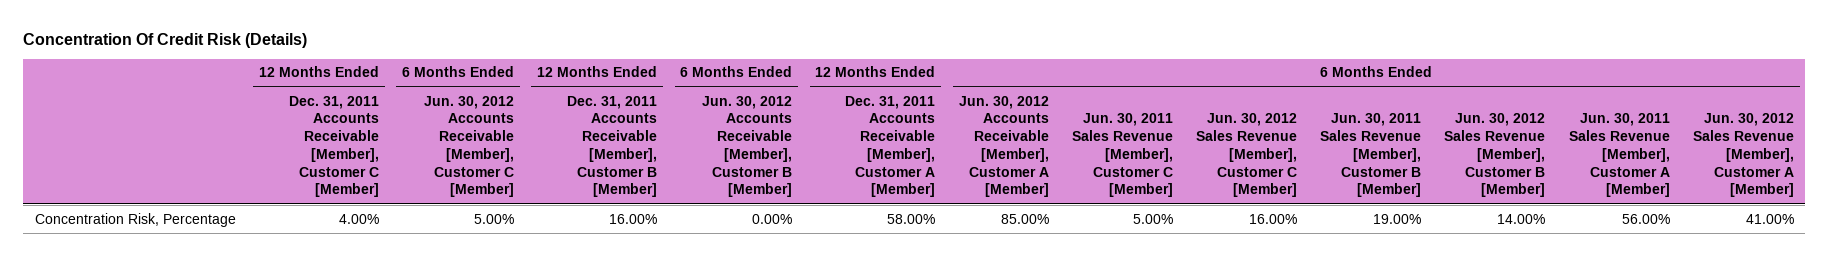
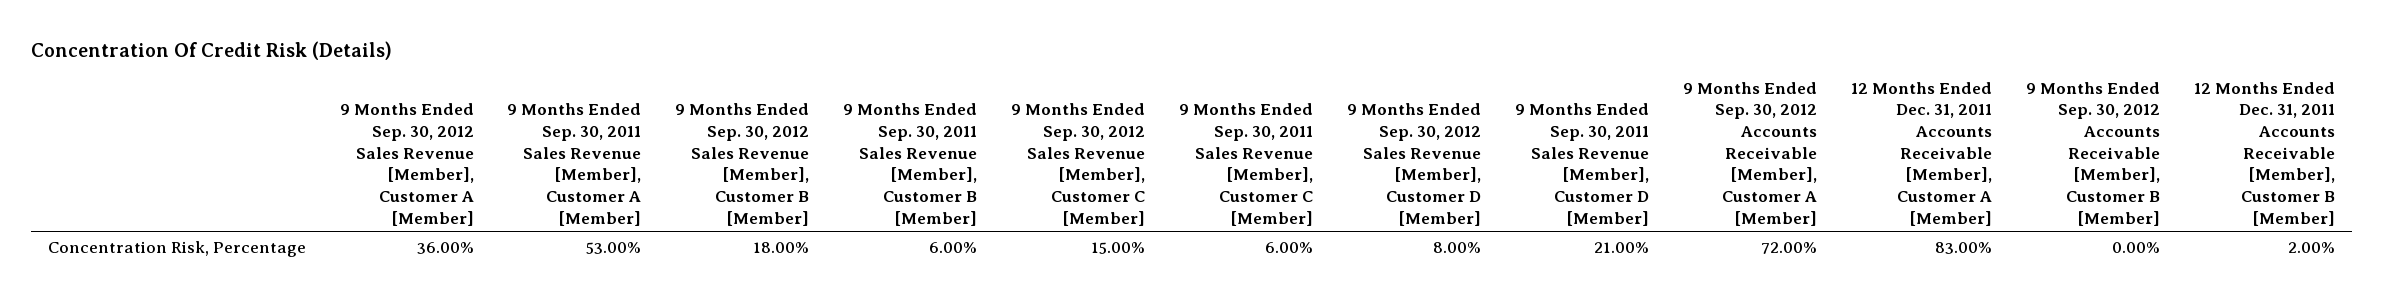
- | 12 Months Ended Dec. 31, 2011 Accounts Receivable [Member], Customer C [Member] | 6 Months Ended Jun. 30, 2012 Accounts Receivable [Member], Customer C [Member] | 12 Months Ended Dec. 31, 2011 Accounts Receivable [Member], Customer B [Member] | 6 Months Ended Jun. 30, 2012 Accounts Receivable [Member], Customer B [Member] | 12 Months Ended Dec. 31, 2011 Accounts Receivable [Member], Customer A [Member] | 6 Months Ended Jun. 30, 2012 Accounts Receivable [Member], Customer A [Member] | 6 Months Ended Jun. 30, 2011 Sales Revenue [Member], Customer C [Member] | 6 Months Ended Jun. 30, 2012 Sales Revenue [Member], Customer C [Member] | 6 Months Ended Jun. 30, 2011 Sales Revenue [Member], Customer B [Member] | 6 Months Ended Jun. 30, 2012 Sales Revenue [Member], Customer B [Member] | 6 Months Ended Jun. 30, 2011 Sales Revenue [Member], Customer A [Member] | 6 Months Ended Jun. 30, 2012 Sales Revenue [Member], Customer A [Member]
+ | 9 Months Ended Sep. 30, 2012 Sales Revenue [Member], Customer A [Member] | 9 Months Ended Sep. 30, 2011 Sales Revenue [Member], Customer A [Member] | 9 Months Ended Sep. 30, 2012 Sales Revenue [Member], Customer B [Member] | 9 Months Ended Sep. 30, 2011 Sales Revenue [Member], Customer B [Member] | 9 Months Ended Sep. 30, 2012 Sales Revenue [Member], Customer C [Member] | 9 Months Ended Sep. 30, 2011 Sales Revenue [Member], Customer C [Member] | 9 Months Ended Sep. 30, 2012 Sales Revenue [Member], Customer D [Member] | 9 Months Ended Sep. 30, 2011 Sales Revenue [Member], Customer D [Member] | 9 Months Ended Sep. 30, 2012 Accounts Receivable [Member], Customer A [Member] | 12 Months Ended Dec. 31, 2011 Accounts Receivable [Member], Customer A [Member] | 9 Months Ended Sep. 30, 2012 Accounts Receivable [Member], Customer B [Member] | 12 Months Ended Dec. 31, 2011 Accounts Receivable [Member], Customer B [Member]
- Concentration Risk, Percentage | 4.00% | 5.00% | 16.00% | 0.00% | 58.00% | 85.00% | 5.00% | 16.00% | 19.00% | 14.00% | 56.00% | 41.00%
+ Concentration Risk, Percentage | 36.00% | 53.00% | 18.00% | 6.00% | 15.00% | 6.00% | 8.00% | 21.00% | 72.00% | 83.00% | 0.00% | 2.00%

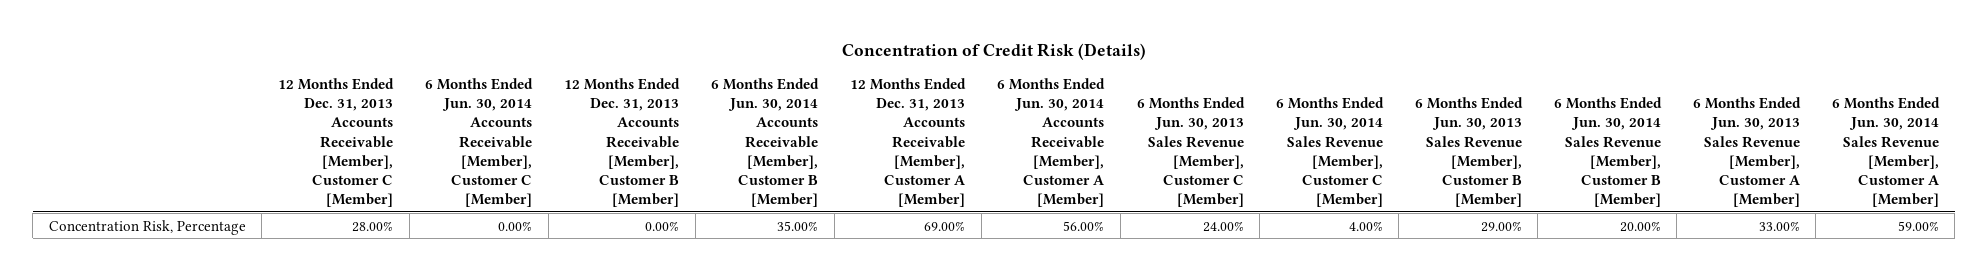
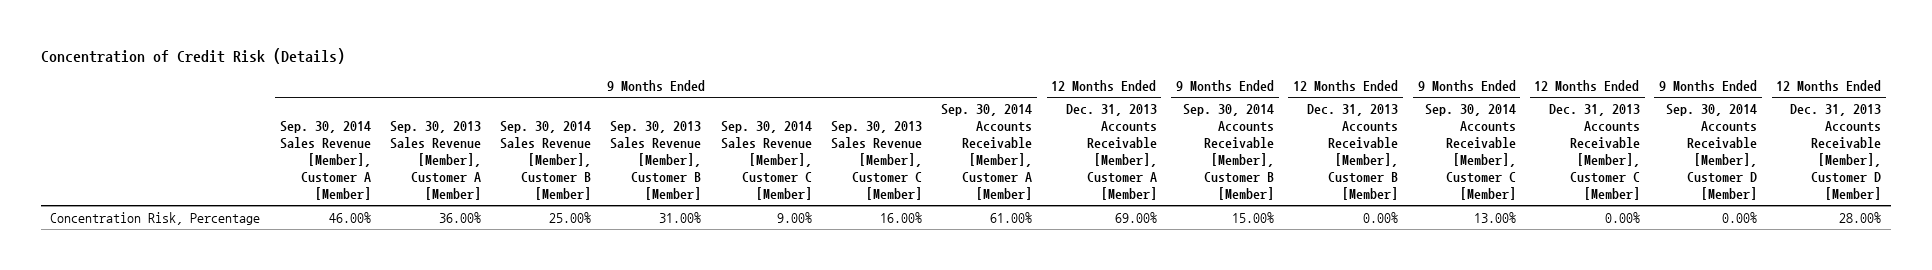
- | 12 Months Ended Dec. 31, 2013 Accounts Receivable [Member], Customer C [Member] | 6 Months Ended Jun. 30, 2014 Accounts Receivable [Member], Customer C [Member] | 12 Months Ended Dec. 31, 2013 Accounts Receivable [Member], Customer B [Member] | 6 Months Ended Jun. 30, 2014 Accounts Receivable [Member], Customer B [Member] | 12 Months Ended Dec. 31, 2013 Accounts Receivable [Member], Customer A [Member] | 6 Months Ended Jun. 30, 2014 Accounts Receivable [Member], Customer A [Member] | 6 Months Ended Jun. 30, 2013 Sales Revenue [Member], Customer C [Member] | 6 Months Ended Jun. 30, 2014 Sales Revenue [Member], Customer C [Member] | 6 Months Ended Jun. 30, 2013 Sales Revenue [Member], Customer B [Member] | 6 Months Ended Jun. 30, 2014 Sales Revenue [Member], Customer B [Member] | 6 Months Ended Jun. 30, 2013 Sales Revenue [Member], Customer A [Member] | 6 Months Ended Jun. 30, 2014 Sales Revenue [Member], Customer A [Member]
+ | 9 Months Ended Sep. 30, 2014 Sales Revenue [Member], Customer A [Member] | 9 Months Ended Sep. 30, 2013 Sales Revenue [Member], Customer A [Member] | 9 Months Ended Sep. 30, 2014 Sales Revenue [Member], Customer B [Member] | 9 Months Ended Sep. 30, 2013 Sales Revenue [Member], Customer B [Member] | 9 Months Ended Sep. 30, 2014 Sales Revenue [Member], Customer C [Member] | 9 Months Ended Sep. 30, 2013 Sales Revenue [Member], Customer C [Member] | 9 Months Ended Sep. 30, 2014 Accounts Receivable [Member], Customer A [Member] | 12 Months Ended Dec. 31, 2013 Accounts Receivable [Member], Customer A [Member] | 9 Months Ended Sep. 30, 2014 Accounts Receivable [Member], Customer B [Member] | 12 Months Ended Dec. 31, 2013 Accounts Receivable [Member], Customer B [Member] | 9 Months Ended Sep. 30, 2014 Accounts Receivable [Member], Customer C [Member] | 12 Months Ended Dec. 31, 2013 Accounts Receivable [Member], Customer C [Member] | 9 Months Ended Sep. 30, 2014 Accounts Receivable [Member], Customer D [Member] | 12 Months Ended Dec. 31, 2013 Accounts Receivable [Member], Customer D [Member]
- Concentration Risk, Percentage | 28.00% | 0.00% | 0.00% | 35.00% | 69.00% | 56.00% | 24.00% | 4.00% | 29.00% | 20.00% | 33.00% | 59.00%
+ Concentration Risk, Percentage | 46.00% | 36.00% | 25.00% | 31.00% | 9.00% | 16.00% | 61.00% | 69.00% | 15.00% | 0.00% | 13.00% | 0.00% | 0.00% | 28.00%

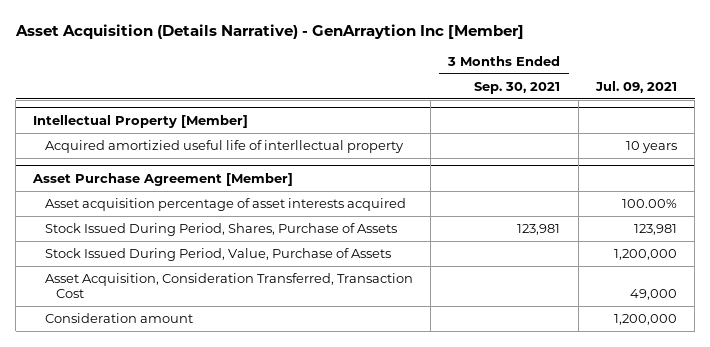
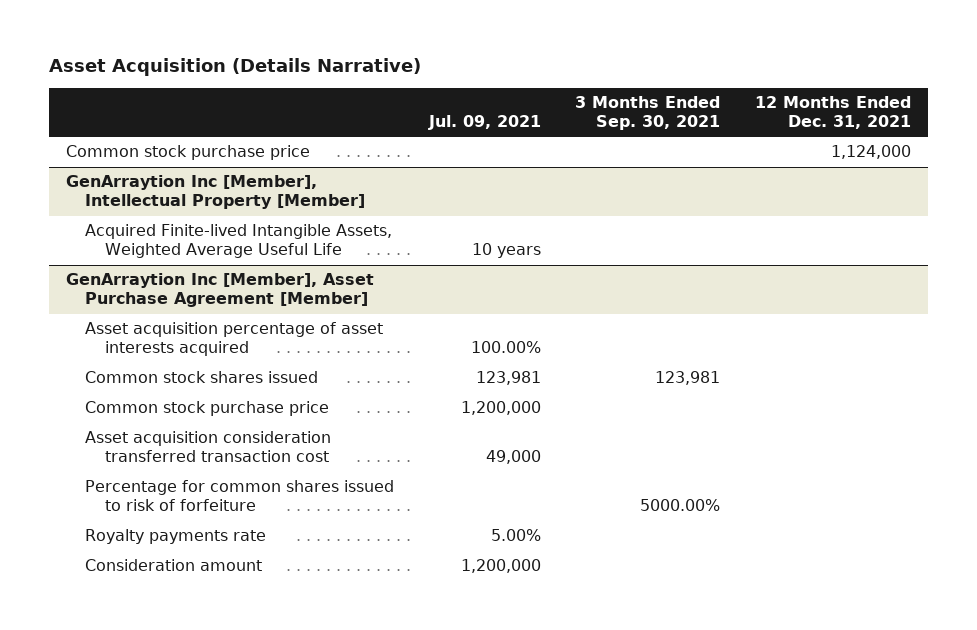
- Asset Acquisition (Details Narrative) - GenArraytion Inc [Member]
+ Asset Acquisition (Details Narrative)
- | 3 Months Ended Sep. 30, 2021 | Jul. 09, 2021
+ | Jul. 09, 2021 | 3 Months Ended Sep. 30, 2021 | 12 Months Ended Dec. 31, 2021
- Intellectual Property [Member]
- Acquired amortizied useful life of interllectual property | | 10 years
- Asset Purchase Agreement [Member]
+ Common stock purchase price | | | 1,124,000
+ GenArraytion Inc [Member], Intellectual Property [Member]
+ Acquired Finite-lived Intangible Assets, Weighted Average Useful Life | 10 years | |
+ GenArraytion Inc [Member], Asset Purchase Agreement [Member]
- Stock Issued During Period, Shares, Purchase of Assets | 123,981 | 123,981
- Stock Issued During Period, Value, Purchase of Assets | | 1,200,000
- Asset Acquisition, Consideration Transferred, Transaction Cost | | 49,000
+ Common stock shares issued | 123,981 | 123,981 |
+ Common stock purchase price | 1,200,000 | |
+ Asset acquisition consideration transferred transaction cost | 49,000 | |
+ Percentage for common shares issued to risk of forfeiture | | 5000.00% |
+ Royalty payments rate | 5.00% | |

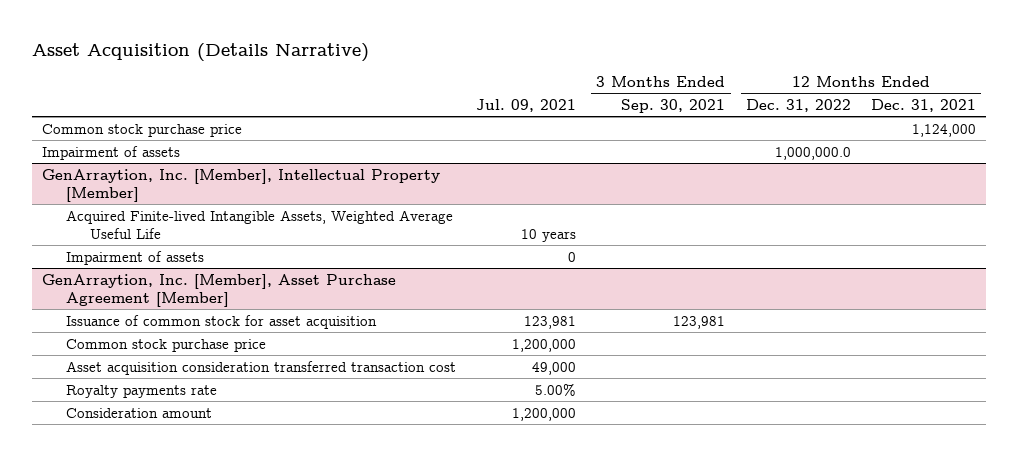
- | Jul. 09, 2021 | 3 Months Ended Sep. 30, 2021 | 12 Months Ended Dec. 31, 2021
+ | Jul. 09, 2021 | 3 Months Ended Sep. 30, 2021 | 12 Months Ended Dec. 31, 2022 | 12 Months Ended Dec. 31, 2021
- GenArraytion Inc [Member], Intellectual Property [Member]
+ Impairment of assets | | | 1,000,000.0 |
+ GenArraytion, Inc. [Member], Intellectual Property [Member]
- GenArraytion Inc [Member], Asset Purchase Agreement [Member]
- Asset acquisition percentage of asset interests acquired | 100.00% | |
- Common stock shares issued | 123,981 | 123,981 |
+ Impairment of assets | 0 | | |
+ GenArraytion, Inc. [Member], Asset Purchase Agreement [Member]
+ Issuance of common stock for asset acquisition | 123,981 | 123,981 | |
- Percentage for common shares issued to risk of forfeiture | | 5000.00% |

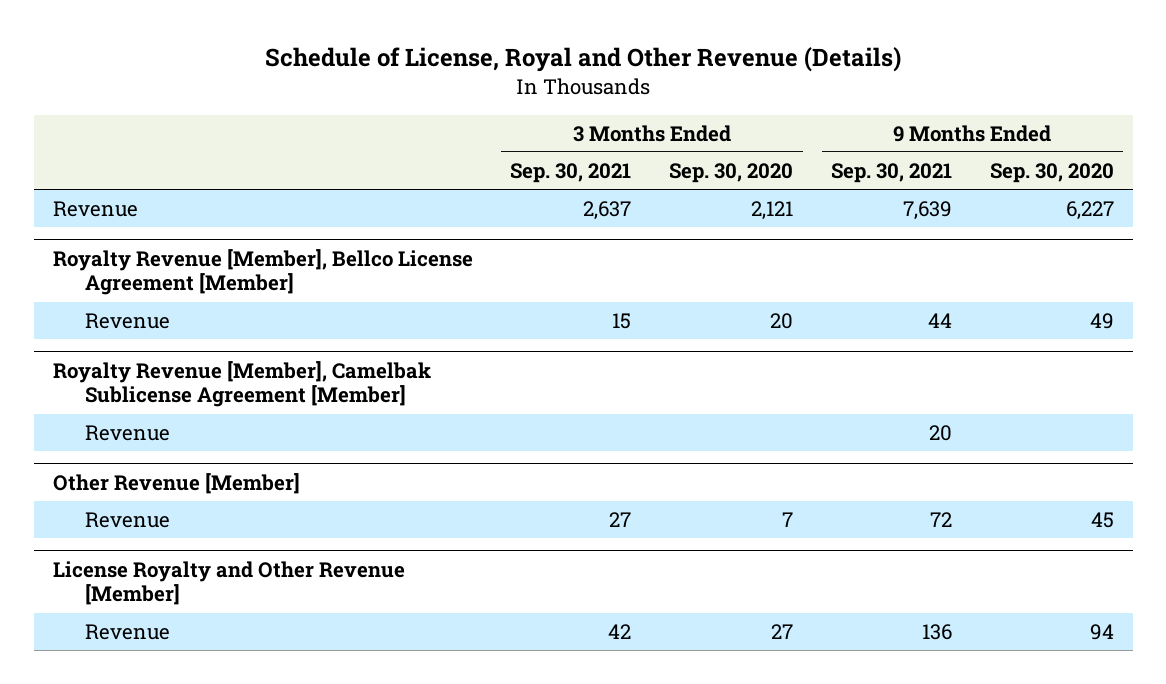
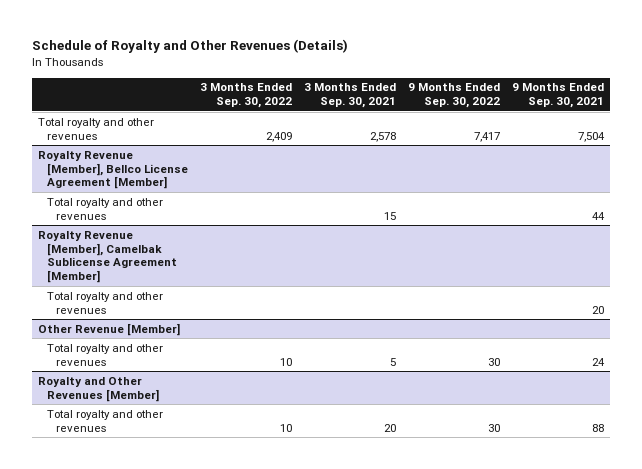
- Schedule of License, Royal and Other Revenue (Details)
+ Schedule of Royalty and Other Revenues (Details)
- | 3 Months Ended Sep. 30, 2021 | 3 Months Ended Sep. 30, 2020 | 9 Months Ended Sep. 30, 2021 | 9 Months Ended Sep. 30, 2020
+ | 3 Months Ended Sep. 30, 2022 | 3 Months Ended Sep. 30, 2021 | 9 Months Ended Sep. 30, 2022 | 9 Months Ended Sep. 30, 2021
- Revenue | 2,637 | 2,121 | 7,639 | 6,227
+ Total royalty and other revenues | 2,409 | 2,578 | 7,417 | 7,504
@ Royalty Revenue [Member], Bellco License Agreement [Member]
- Revenue | 15 | 20 | 44 | 49
+ Total royalty and other revenues | | 15 | | 44
@ Royalty Revenue [Member], Camelbak Sublicense Agreement [Member]
- Revenue | | | 20 |
+ Total royalty and other revenues | | | | 20
@ Other Revenue [Member]
- Revenue | 27 | 7 | 72 | 45
- License Royalty and Other Revenue [Member]
- Revenue | 42 | 27 | 136 | 94
@ Other Revenue [Member]
+ Total royalty and other revenues | 10 | 5 | 30 | 24
+ Royalty and Other Revenues [Member]
+ Total royalty and other revenues | 10 | 20 | 30 | 88

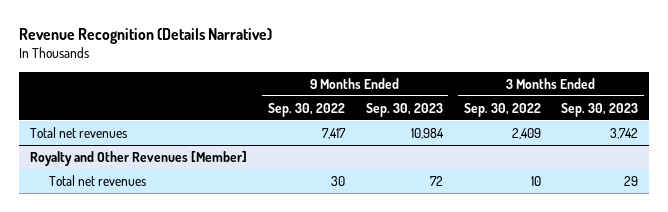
- Schedule of Royalty and Other Revenues (Details)
+ Revenue Recognition (Details Narrative)
- | 3 Months Ended Sep. 30, 2022 | 3 Months Ended Sep. 30, 2021 | 9 Months Ended Sep. 30, 2022 | 9 Months Ended Sep. 30, 2021
+ | 9 Months Ended Sep. 30, 2022 | 9 Months Ended Sep. 30, 2023 | 3 Months Ended Sep. 30, 2022 | 3 Months Ended Sep. 30, 2023
- Total royalty and other revenues | 2,409 | 2,578 | 7,417 | 7,504
- Royalty Revenue [Member], Bellco License Agreement [Member]
- Total royalty and other revenues | | 15 | | 44
- Royalty Revenue [Member], Camelbak Sublicense Agreement [Member]
- Total royalty and other revenues | | | | 20
- Other Revenue [Member]
- Total royalty and other revenues | 10 | 5 | 30 | 24
+ Total net revenues | 7,417 | 10,984 | 2,409 | 3,742
@ Royalty and Other Revenues [Member]
- Total royalty and other revenues | 10 | 20 | 30 | 88
+ Total net revenues | 30 | 72 | 10 | 29

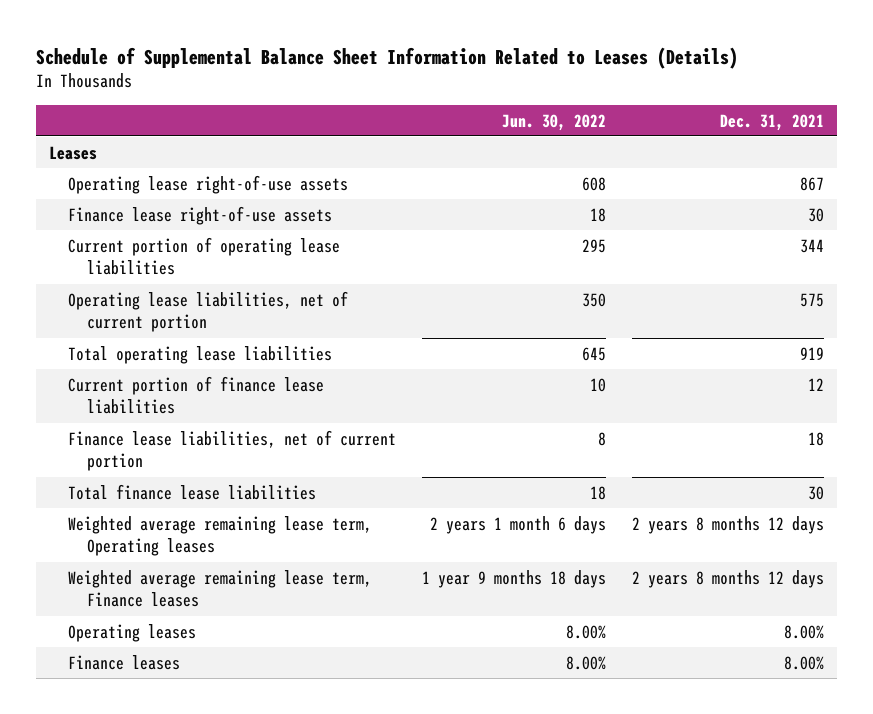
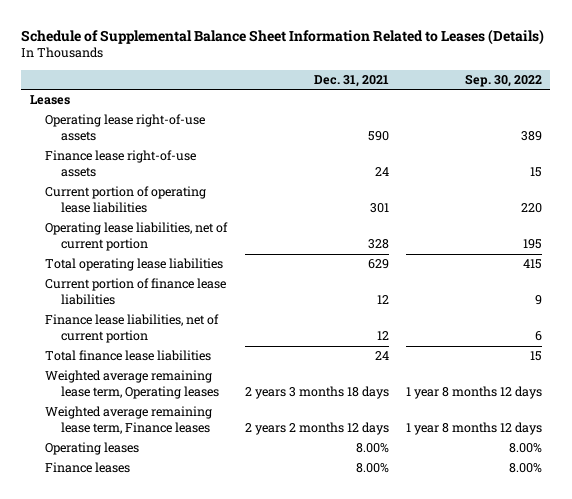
- | Jun. 30, 2022 | Dec. 31, 2021
+ | Dec. 31, 2021 | Sep. 30, 2022
- Operating lease right-of-use assets | 608 | 867
- Finance lease right-of-use assets | 18 | 30
- Current portion of operating lease liabilities | 295 | 344
- Operating lease liabilities, net of current portion | 350 | 575
- Total operating lease liabilities | 645 | 919
+ Operating lease right-of-use assets | 590 | 389
+ Finance lease right-of-use assets | 24 | 15
+ Current portion of operating lease liabilities | 301 | 220
+ Operating lease liabilities, net of current portion | 328 | 195
+ Total operating lease liabilities | 629 | 415
- Finance lease liabilities, net of current portion | 8 | 18
- Total finance lease liabilities | 18 | 30
- Weighted average remaining lease term, Operating leases | 2 years 1 month 6 days | 2 years 8 months 12 days
- Weighted average remaining lease term, Finance leases | 1 year 9 months 18 days | 2 years 8 months 12 days
+ Finance lease liabilities, net of current portion | 12 | 6
+ Total finance lease liabilities | 24 | 15
+ Weighted average remaining lease term, Operating leases | 2 years 3 months 18 days | 1 year 8 months 12 days
+ Weighted average remaining lease term, Finance leases | 2 years 2 months 12 days | 1 year 8 months 12 days

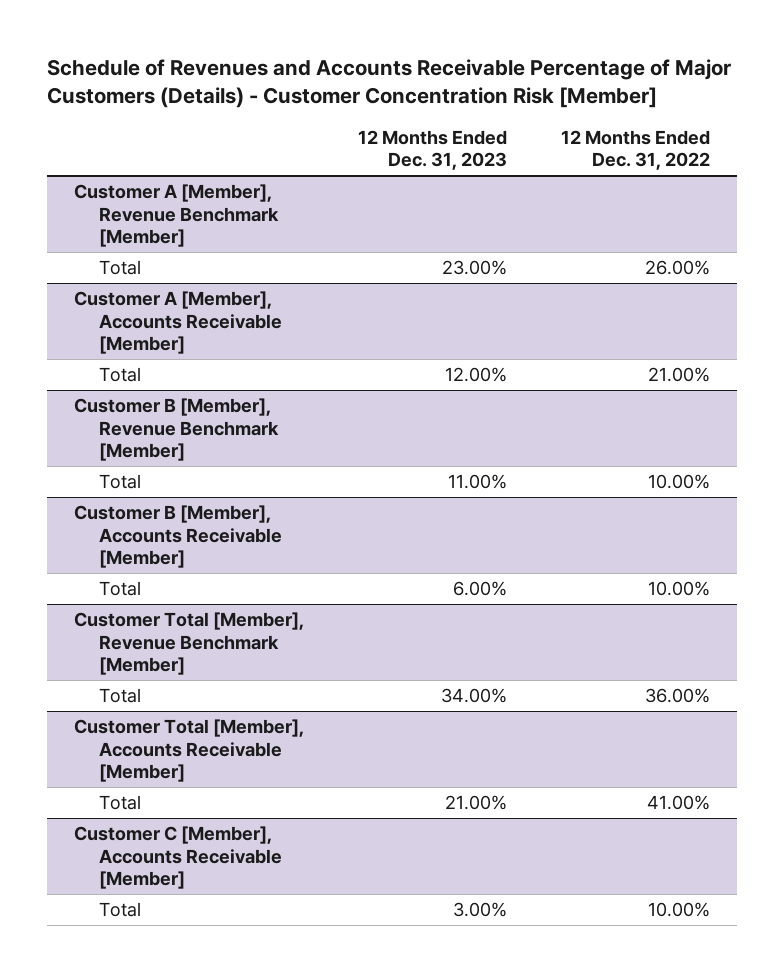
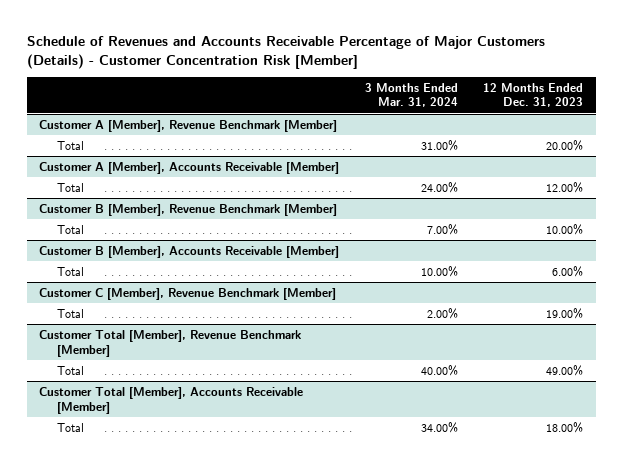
- | 12 Months Ended Dec. 31, 2023 | 12 Months Ended Dec. 31, 2022
+ | 3 Months Ended Mar. 31, 2024 | 12 Months Ended Dec. 31, 2023
@ Customer A [Member], Revenue Benchmark [Member]
- Total | 23.00% | 26.00%
+ Total | 31.00% | 20.00%
@ Customer B [Member], Revenue Benchmark [Member]
- Total | 11.00% | 10.00%
+ Total | 7.00% | 10.00%
+ Customer C [Member], Revenue Benchmark [Member]
+ Total | 2.00% | 19.00%
@ Customer Total [Member], Revenue Benchmark [Member]
- Total | 34.00% | 36.00%
+ Total | 40.00% | 49.00%
@ Customer Total [Member], Accounts Receivable [Member]
- Total | 21.00% | 41.00%
- Customer C [Member], Accounts Receivable [Member]
- Total | 3.00% | 10.00%
@ Customer Total [Member], Accounts Receivable [Member]
+ Total | 34.00% | 18.00%

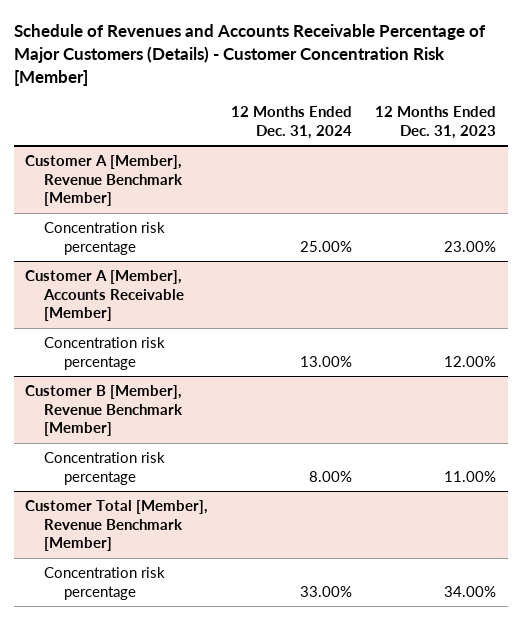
- | 3 Months Ended Mar. 31, 2024 | 12 Months Ended Dec. 31, 2023
+ | 12 Months Ended Dec. 31, 2024 | 12 Months Ended Dec. 31, 2023
@ Customer A [Member], Revenue Benchmark [Member]
- Total | 31.00% | 20.00%
+ Concentration risk percentage | 25.00% | 23.00%
@ Customer A [Member], Accounts Receivable [Member]
- Total | 24.00% | 12.00%
+ Concentration risk percentage | 13.00% | 12.00%
@ Customer B [Member], Revenue Benchmark [Member]
- Total | 7.00% | 10.00%
- Customer B [Member], Accounts Receivable [Member]
- Total | 10.00% | 6.00%
- Customer C [Member], Revenue Benchmark [Member]
- Total | 2.00% | 19.00%
@ Customer B [Member], Revenue Benchmark [Member]
+ Concentration risk percentage | 8.00% | 11.00%
@ Customer Total [Member], Revenue Benchmark [Member]
- Total | 40.00% | 49.00%
- Customer Total [Member], Accounts Receivable [Member]
- Total | 34.00% | 18.00%
@ Customer Total [Member], Revenue Benchmark [Member]
+ Concentration risk percentage | 33.00% | 34.00%

